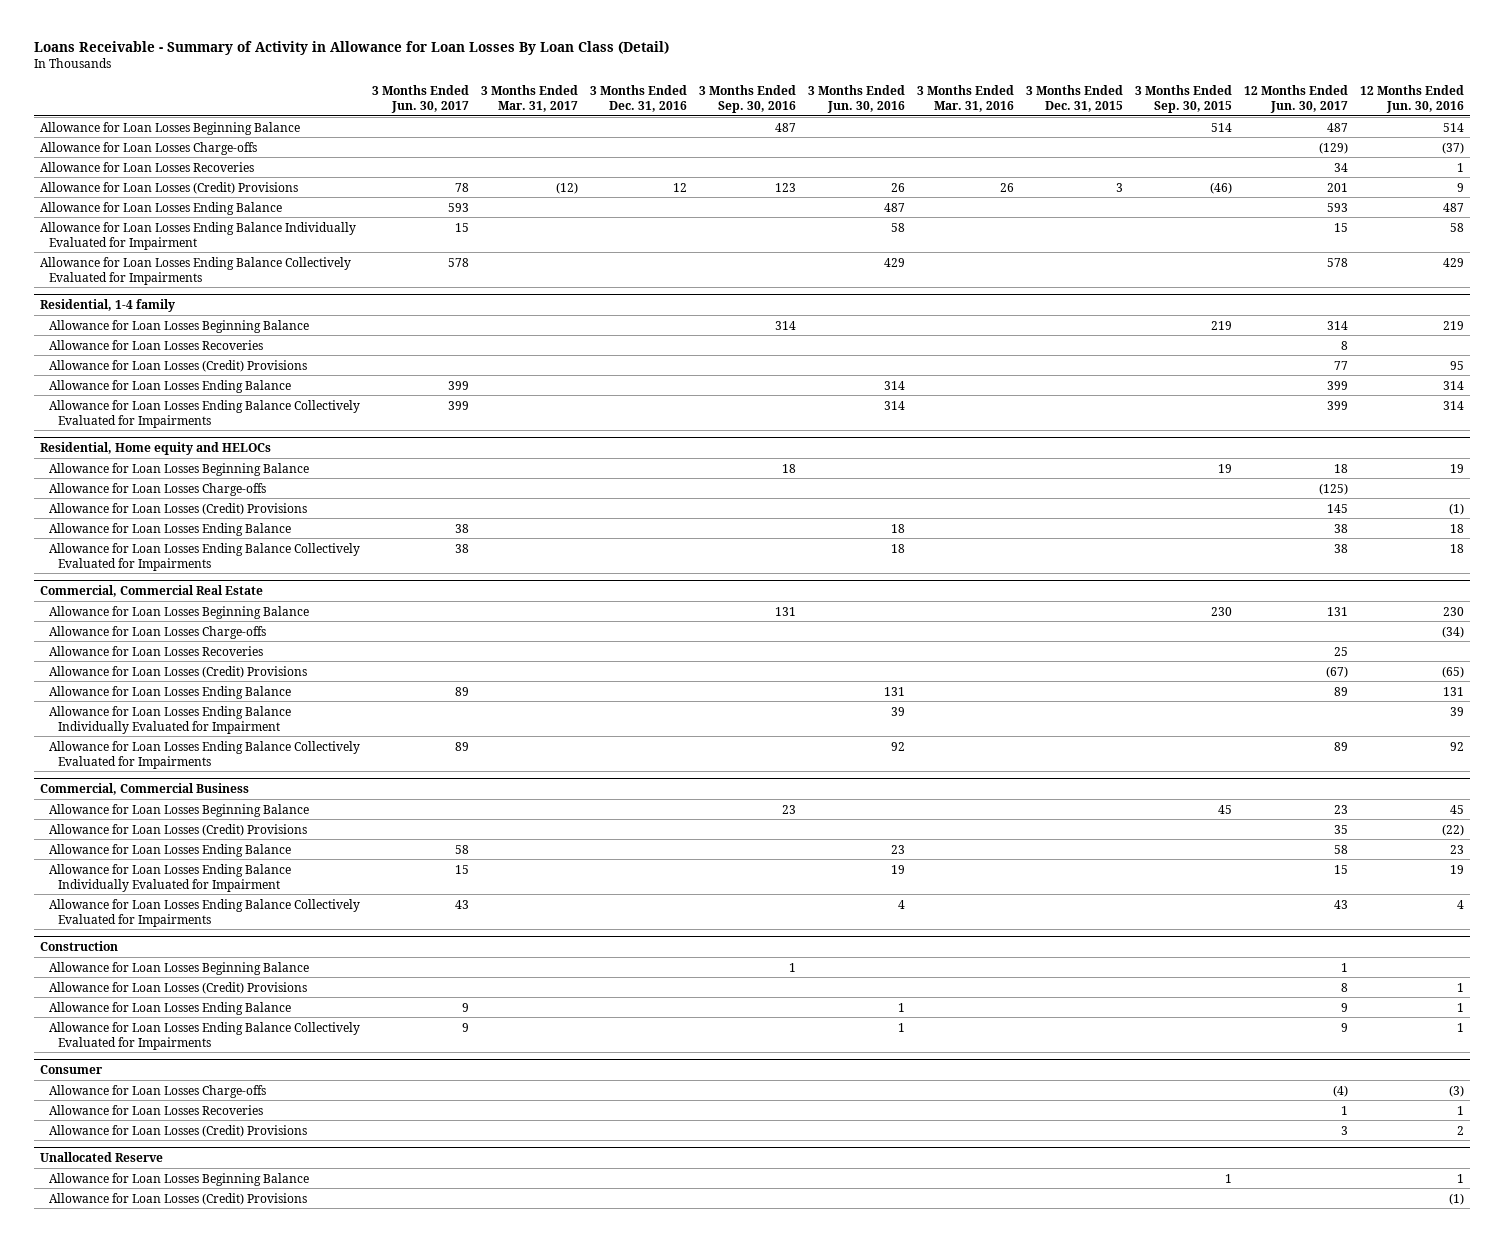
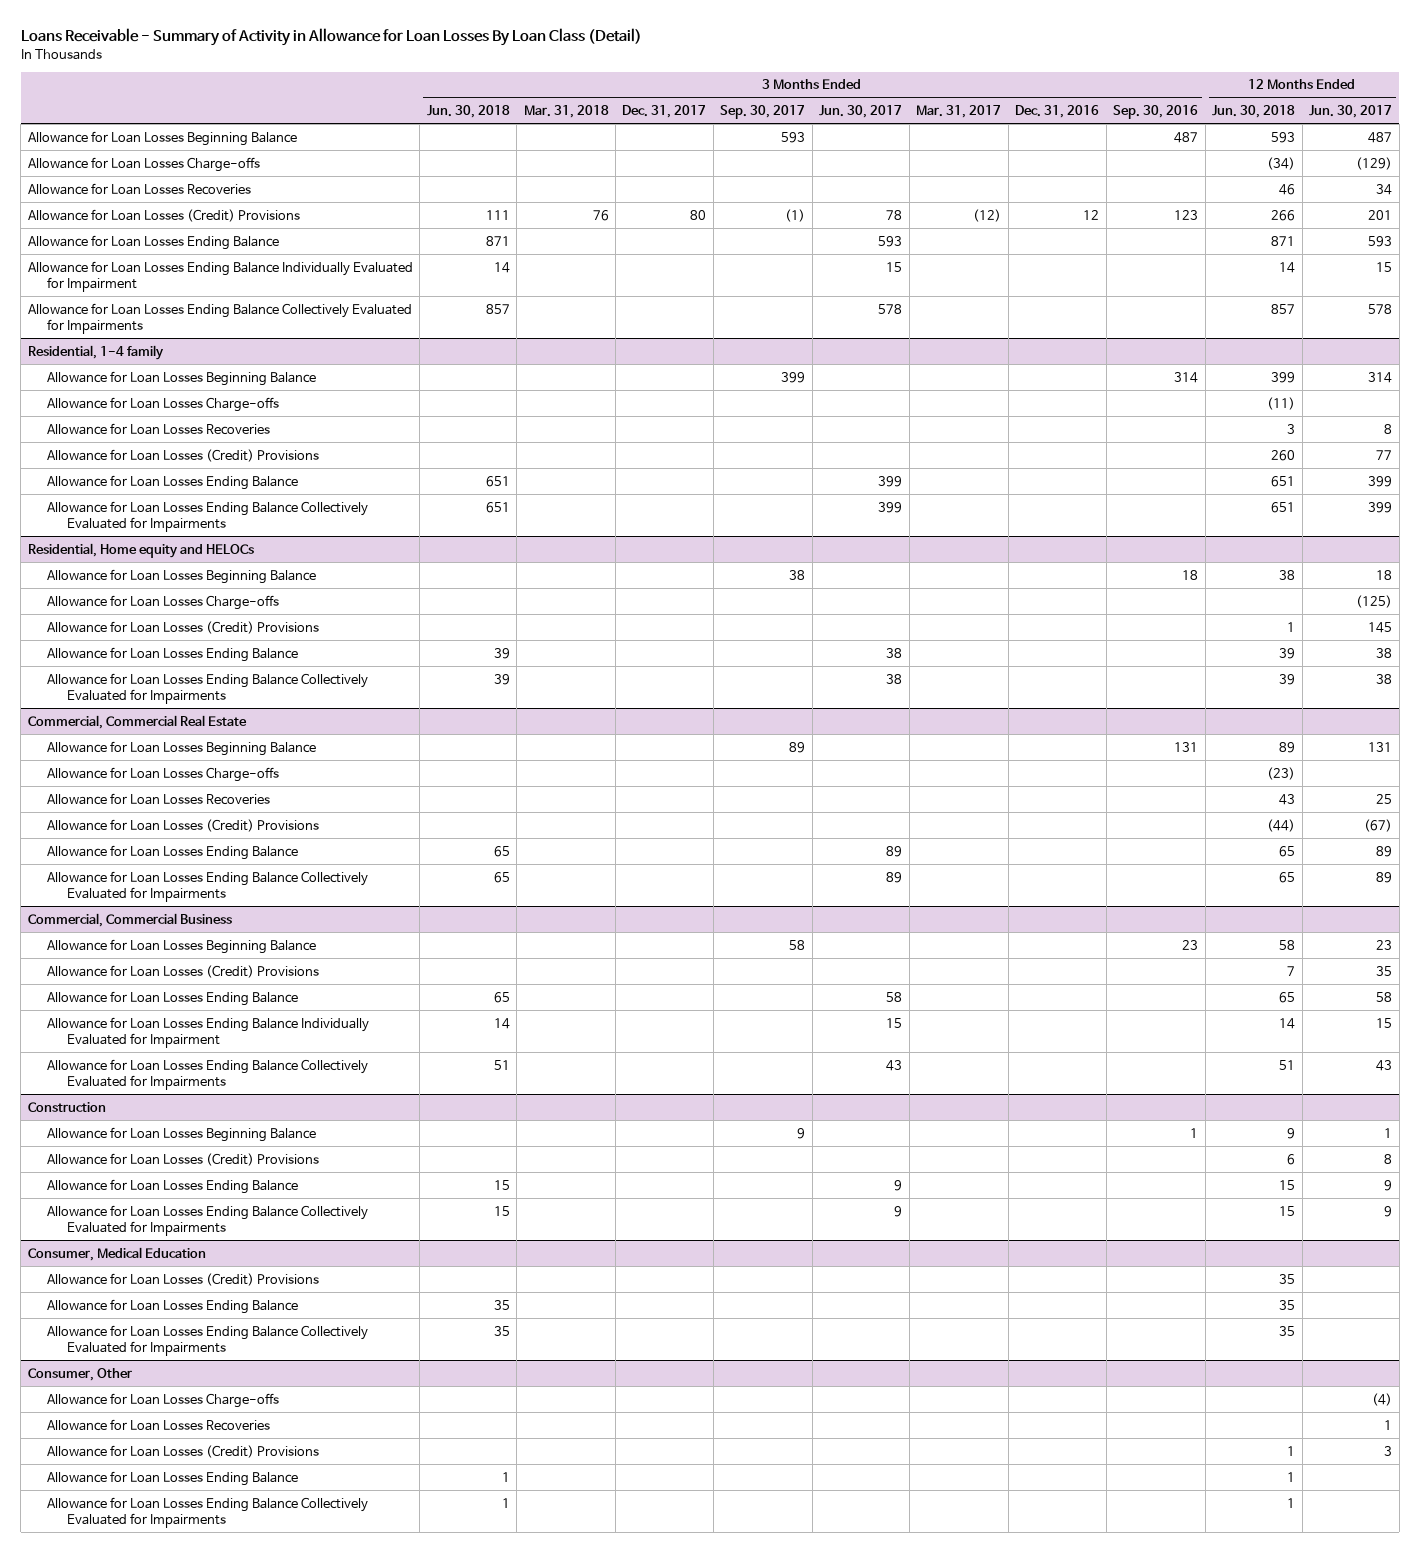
- | 3 Months Ended Jun. 30, 2017 | 3 Months Ended Mar. 31, 2017 | 3 Months Ended Dec. 31, 2016 | 3 Months Ended Sep. 30, 2016 | 3 Months Ended Jun. 30, 2016 | 3 Months Ended Mar. 31, 2016 | 3 Months Ended Dec. 31, 2015 | 3 Months Ended Sep. 30, 2015 | 12 Months Ended Jun. 30, 2017 | 12 Months Ended Jun. 30, 2016
+ | 3 Months Ended Jun. 30, 2018 | 3 Months Ended Mar. 31, 2018 | 3 Months Ended Dec. 31, 2017 | 3 Months Ended Sep. 30, 2017 | 3 Months Ended Jun. 30, 2017 | 3 Months Ended Mar. 31, 2017 | 3 Months Ended Dec. 31, 2016 | 3 Months Ended Sep. 30, 2016 | 12 Months Ended Jun. 30, 2018 | 12 Months Ended Jun. 30, 2017
@ Residential, 1-4 family
+ Allowance for Loan Losses Charge-offs | | | | | | | | | (11) |
@ Commercial, Commercial Real Estate
- Allowance for Loan Losses Ending Balance Individually Evaluated for Impairment | | | | | 39 | | | | | 39
- Consumer
+ Consumer, Medical Education
+ Allowance for Loan Losses (Credit) Provisions | | | | | | | | | 35 |
+ Allowance for Loan Losses Ending Balance | 35 | | | | | | | | 35 |
+ Allowance for Loan Losses Ending Balance Collectively Evaluated for Impairments | 35 | | | | | | | | 35 |
+ Consumer, Other
- Unallocated Reserve
- Allowance for Loan Losses Beginning Balance | | | | | | | | 1 | | 1
- Allowance for Loan Losses (Credit) Provisions | | | | | | | | | | (1)
+ Allowance for Loan Losses Ending Balance | 1 | | | | | | | | 1 |
+ Allowance for Loan Losses Ending Balance Collectively Evaluated for Impairments | 1 | | | | | | | | 1 |

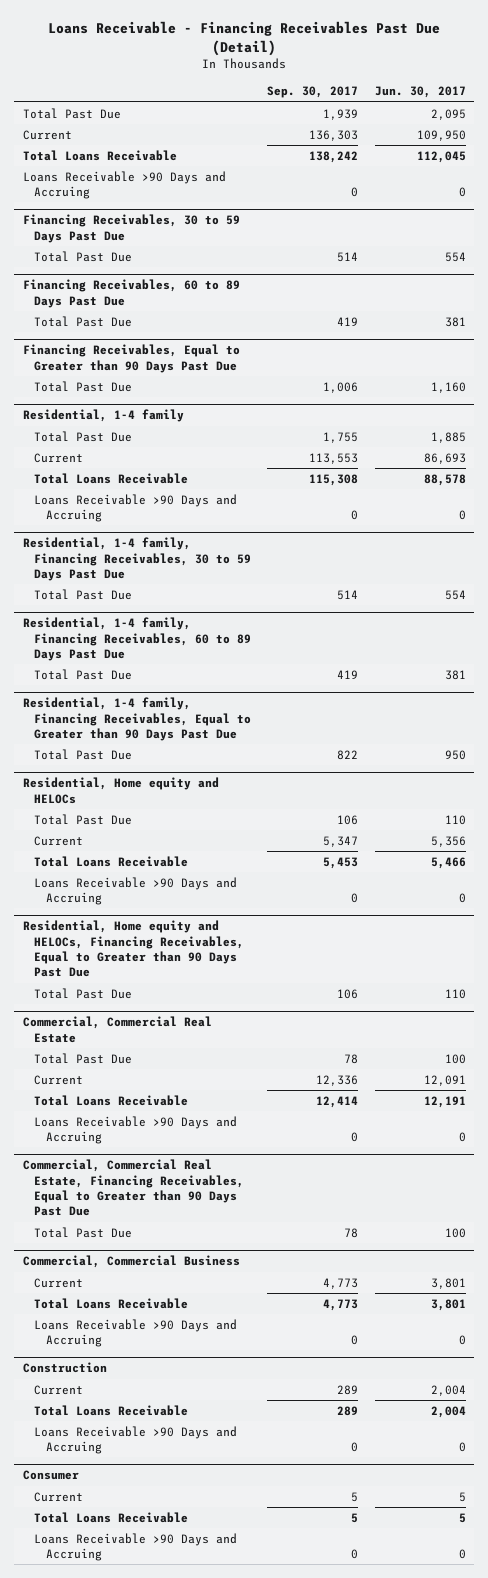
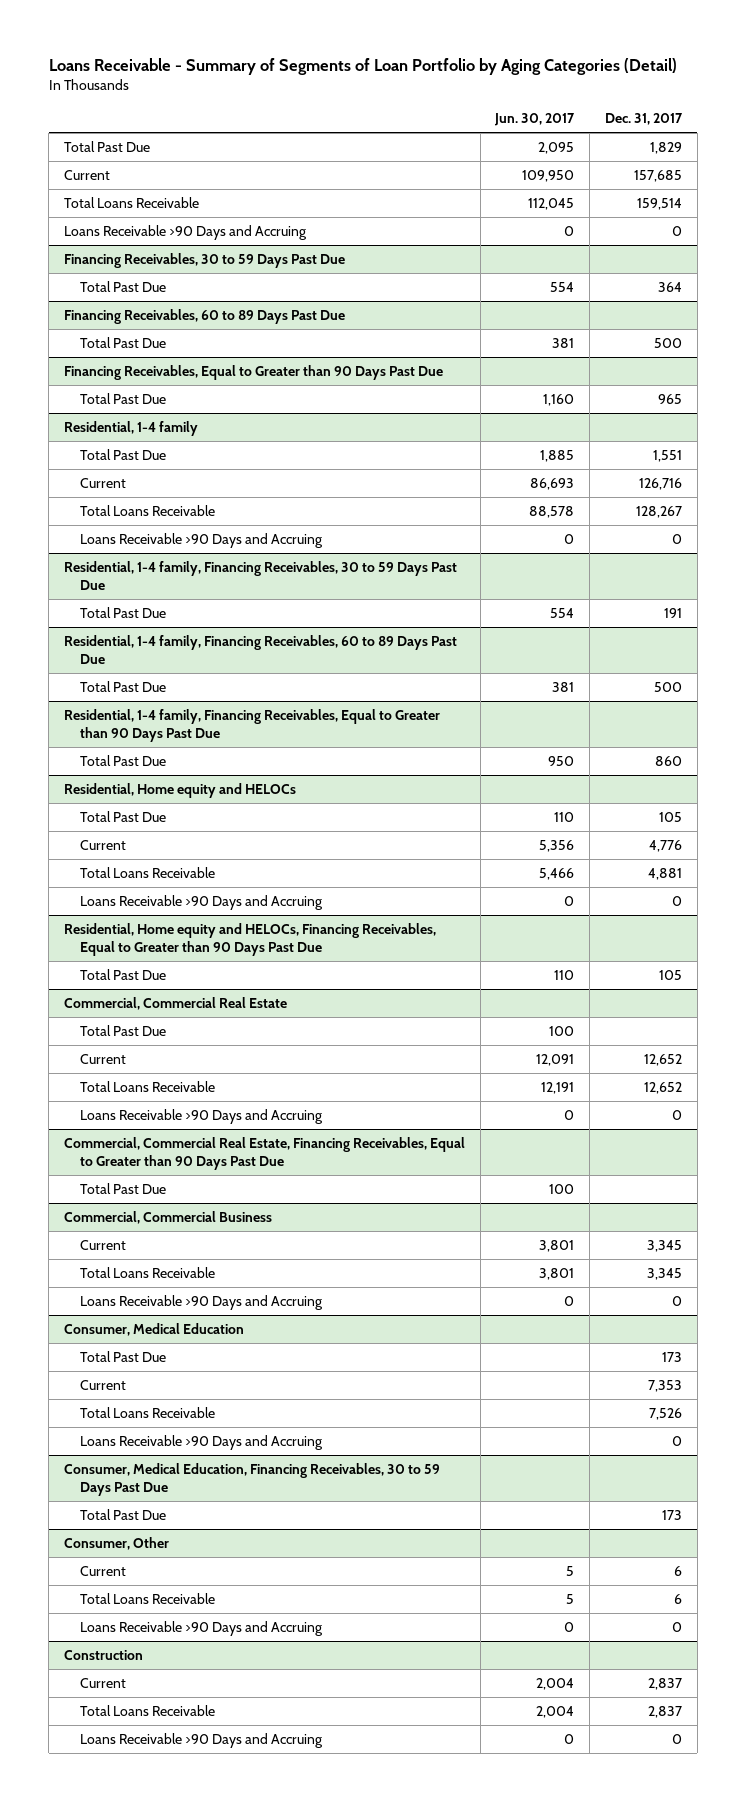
- Loans Receivable - Financing Receivables Past Due (Detail)
+ Loans Receivable - Summary of Segments of Loan Portfolio by Aging Categories (Detail)
- | Sep. 30, 2017 | Jun. 30, 2017
+ | Jun. 30, 2017 | Dec. 31, 2017
+ Consumer, Medical Education
+ Total Past Due | | 173
+ Current | | 7,353
+ Total Loans Receivable | | 7,526
+ Loans Receivable >90 Days and Accruing | | 0
+ Consumer, Medical Education, Financing Receivables, 30 to 59 Days Past Due
+ Total Past Due | | 173
+ Consumer, Other
+ Current | 5 | 6
+ Total Loans Receivable | 5 | 6
+ Loans Receivable >90 Days and Accruing | 0 | 0
- Consumer
- Current | 5 | 5
- Total Loans Receivable | 5 | 5
- Loans Receivable >90 Days and Accruing | 0 | 0

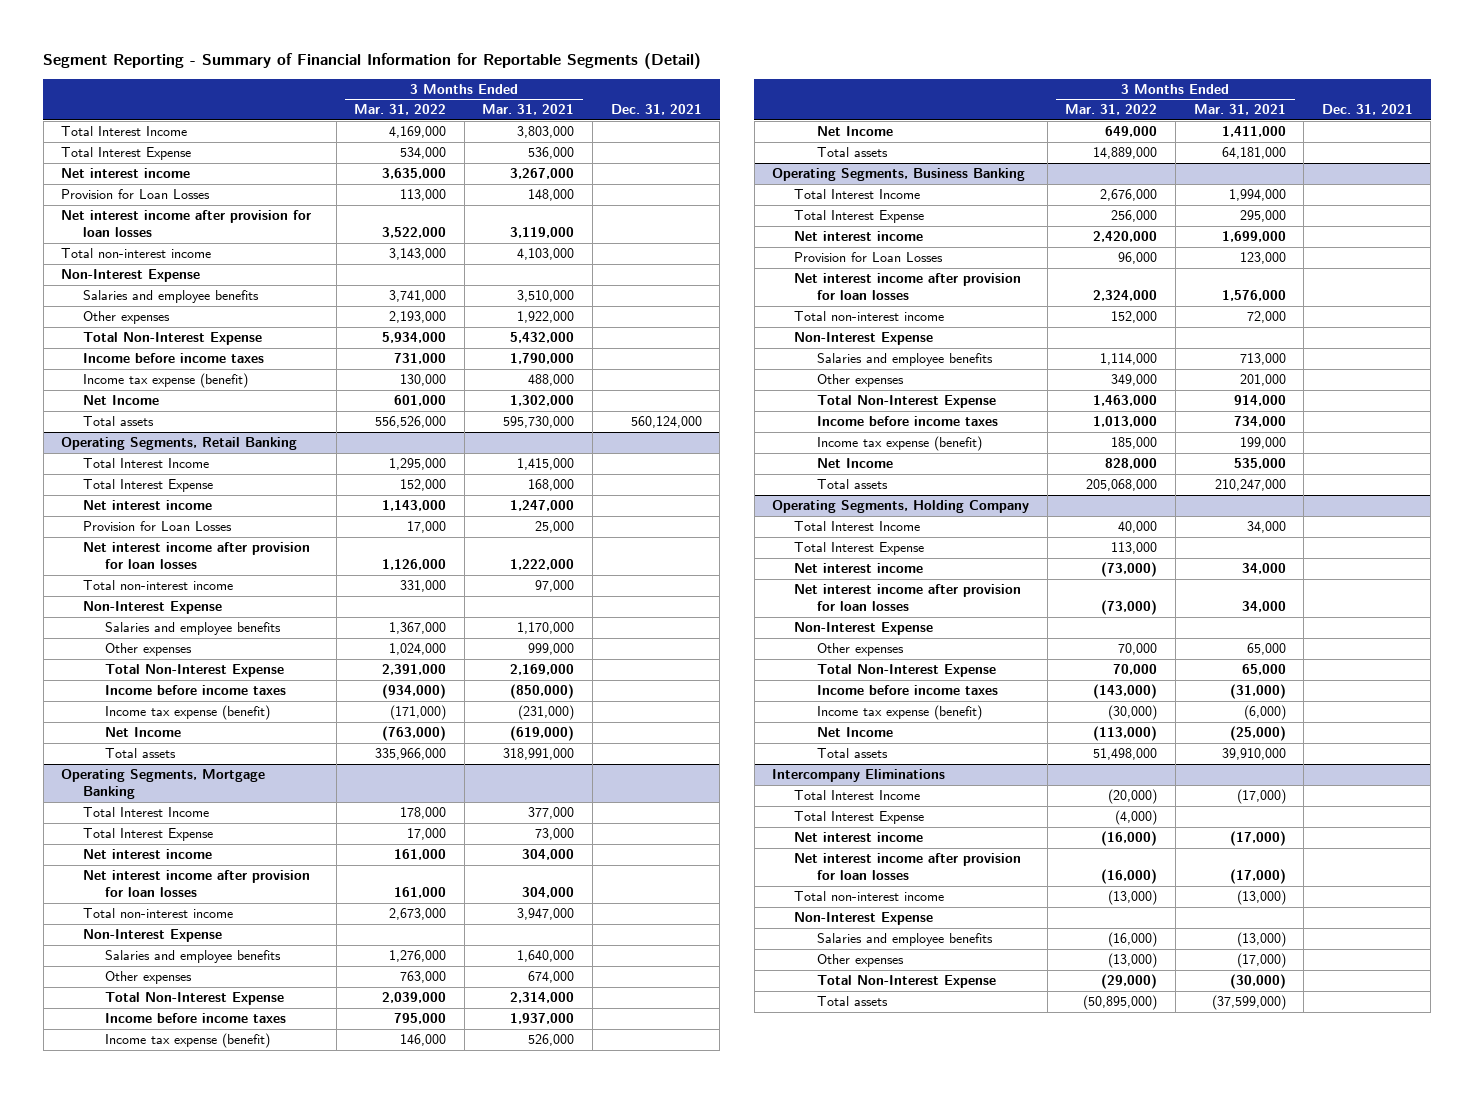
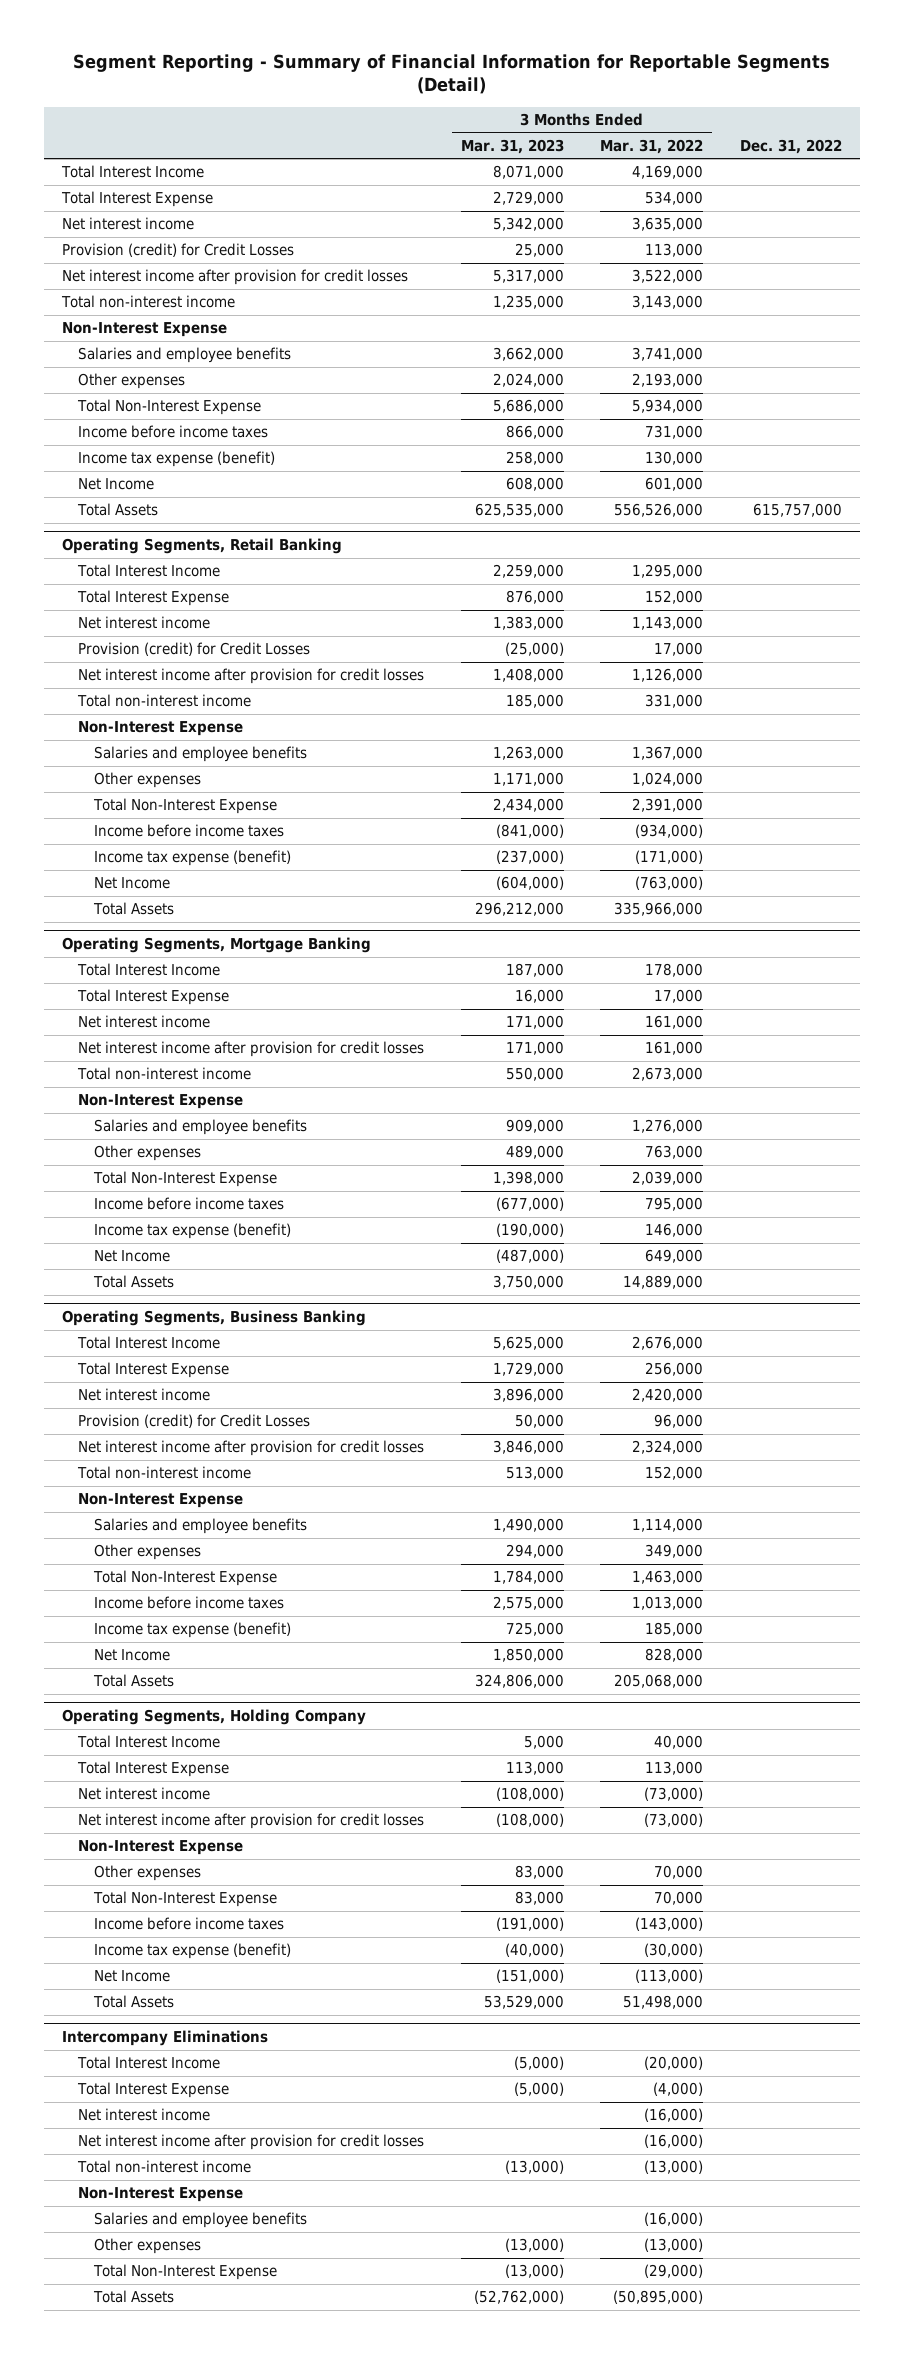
- | 3 Months Ended Mar. 31, 2022 | 3 Months Ended Mar. 31, 2021 | Dec. 31, 2021
+ | 3 Months Ended Mar. 31, 2023 | 3 Months Ended Mar. 31, 2022 | Dec. 31, 2022
- Provision for Loan Losses | 113,000 | 148,000 |
- Net interest income after provision for loan losses | 3,522,000 | 3,119,000 |
+ Provision (credit) for Credit Losses | 25,000 | 113,000 |
+ Net interest income after provision for credit losses | 5,317,000 | 3,522,000 |
- Total assets | 556,526,000 | 595,730,000 | 560,124,000
+ Total Assets | 625,535,000 | 556,526,000 | 615,757,000
@ Operating Segments, Retail Banking
- Provision for Loan Losses | 17,000 | 25,000 |
- Net interest income after provision for loan losses | 1,126,000 | 1,222,000 |
+ Provision (credit) for Credit Losses | (25,000) | 17,000 |
+ Net interest income after provision for credit losses | 1,408,000 | 1,126,000 |
- Total assets | 335,966,000 | 318,991,000 |
+ Total Assets | 296,212,000 | 335,966,000 |
@ Operating Segments, Mortgage Banking
- Net interest income after provision for loan losses | 161,000 | 304,000 |
+ Net interest income after provision for credit losses | 171,000 | 161,000 |
- Total assets | 14,889,000 | 64,181,000 |
+ Total Assets | 3,750,000 | 14,889,000 |
@ Operating Segments, Business Banking
- Provision for Loan Losses | 96,000 | 123,000 |
- Net interest income after provision for loan losses | 2,324,000 | 1,576,000 |
+ Provision (credit) for Credit Losses | 50,000 | 96,000 |
+ Net interest income after provision for credit losses | 3,846,000 | 2,324,000 |
- Total assets | 205,068,000 | 210,247,000 |
+ Total Assets | 324,806,000 | 205,068,000 |
@ Operating Segments, Holding Company
- Net interest income after provision for loan losses | (73,000) | 34,000 |
+ Net interest income after provision for credit losses | (108,000) | (73,000) |
- Total assets | 51,498,000 | 39,910,000 |
+ Total Assets | 53,529,000 | 51,498,000 |
@ Intercompany Eliminations
- Net interest income after provision for loan losses | (16,000) | (17,000) |
+ Net interest income after provision for credit losses | | (16,000) |
- Total assets | (50,895,000) | (37,599,000) |
+ Total Assets | (52,762,000) | (50,895,000) |

